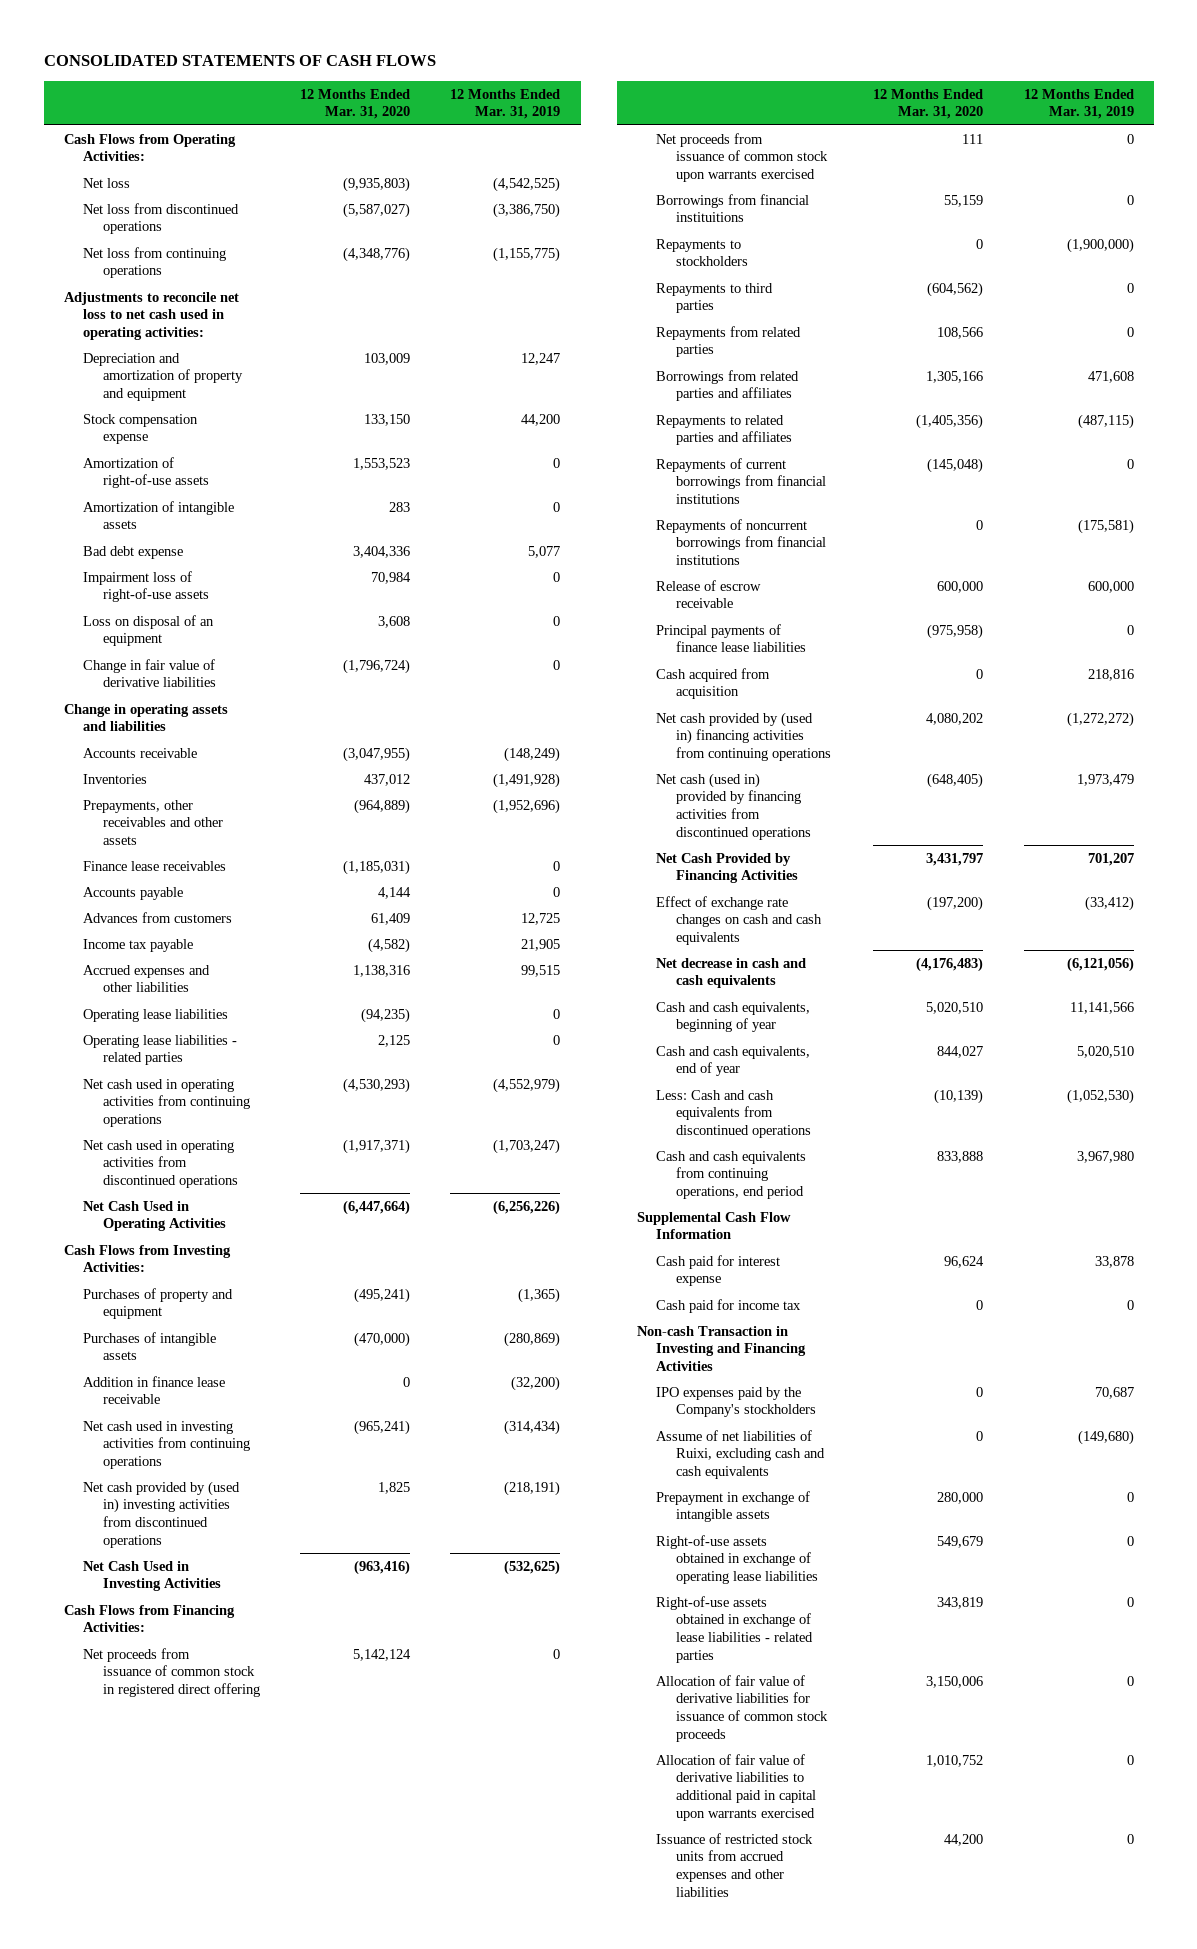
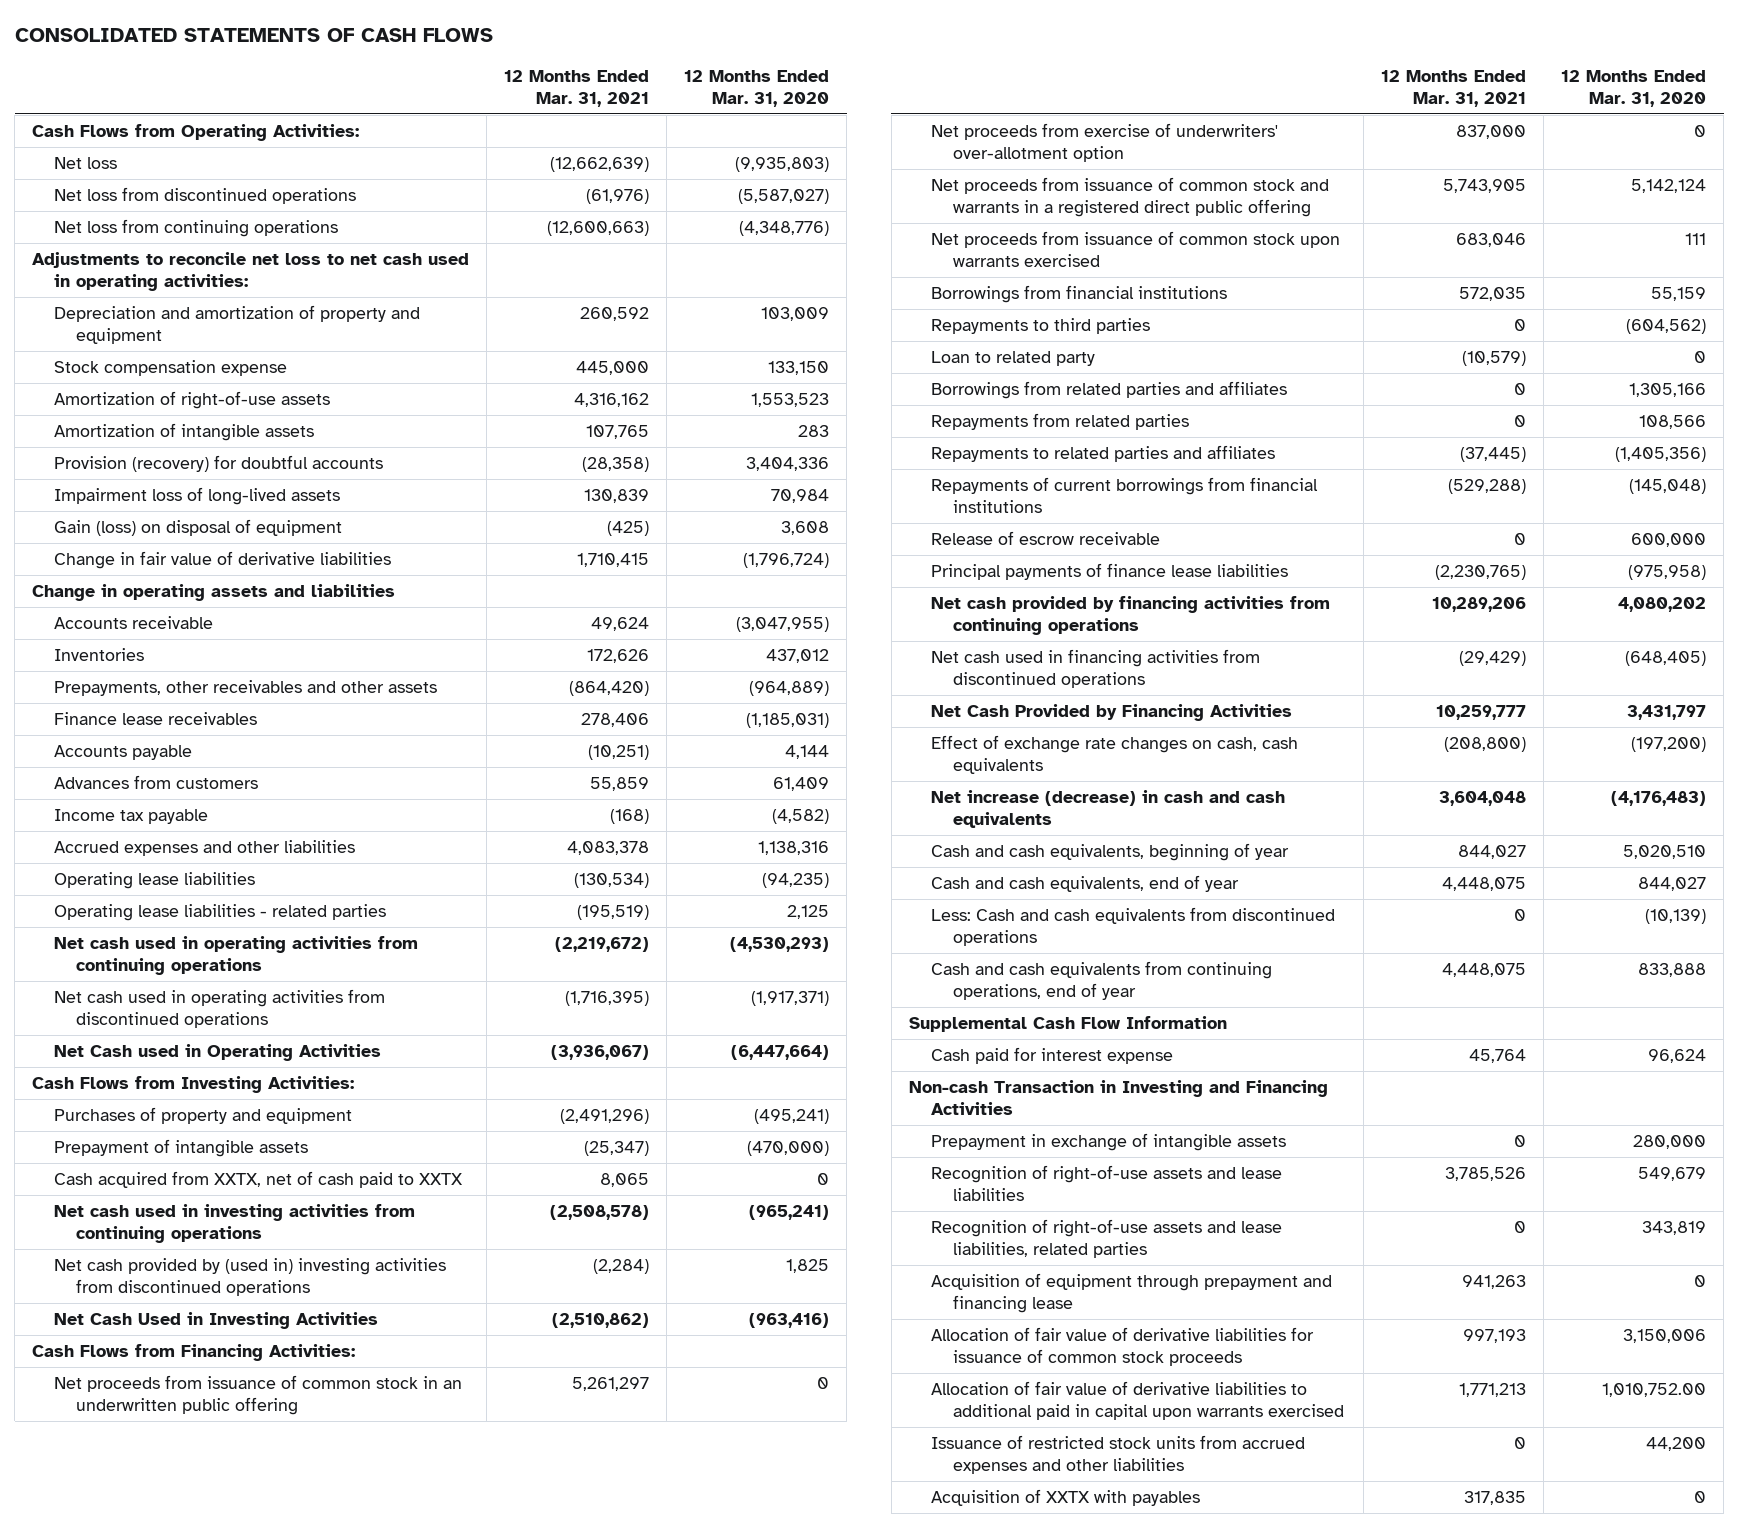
- | 12 Months Ended Mar. 31, 2020 | 12 Months Ended Mar. 31, 2019
+ | 12 Months Ended Mar. 31, 2021 | 12 Months Ended Mar. 31, 2020
- Bad debt expense | 3,404,336 | 5,077
- Impairment loss of right-of-use assets | 70,984 | 0
- Loss on disposal of an equipment | 3,608 | 0
+ Provision (recovery) for doubtful accounts | (28,358) | 3,404,336
+ Impairment loss of long-lived assets | 130,839 | 70,984
+ Gain (loss) on disposal of equipment | (425) | 3,608
- Net Cash Used in Operating Activities | (6,447,664) | (6,256,226)
+ Net Cash used in Operating Activities | (3,936,067) | (6,447,664)
- Purchases of intangible assets | (470,000) | (280,869)
- Addition in finance lease receivable | 0 | (32,200)
+ Prepayment of intangible assets | (25,347) | (470,000)
+ Cash acquired from XXTX, net of cash paid to XXTX | 8,065 | 0
- Net proceeds from issuance of common stock in registered direct offering | 5,142,124 | 0
+ Net proceeds from issuance of common stock in an underwritten public offering | 5,261,297 | 0
+ Net proceeds from exercise of underwriters' over-allotment option | 837,000 | 0
+ Net proceeds from issuance of common stock and warrants in a registered direct public offering | 5,743,905 | 5,142,124
- Borrowings from financial instituitions | 55,159 | 0
- Repayments to stockholders | 0 | (1,900,000)
+ Borrowings from financial institutions | 572,035 | 55,159
+ Loan to related party | (10,579) | 0
moved down: Repayments from related parties | 0 | 108,566
- Repayments of noncurrent borrowings from financial institutions | 0 | (175,581)
- Cash acquired from acquisition | 0 | 218,816
- Net cash provided by (used in) financing activities from continuing operations | 4,080,202 | (1,272,272)
- Net cash (used in) provided by financing activities from discontinued operations | (648,405) | 1,973,479
+ Net cash provided by financing activities from continuing operations | 10,289,206 | 4,080,202
+ Net cash used in financing activities from discontinued operations | (29,429) | (648,405)
- Effect of exchange rate changes on cash and cash equivalents | (197,200) | (33,412)
- Net decrease in cash and cash equivalents | (4,176,483) | (6,121,056)
+ Effect of exchange rate changes on cash, cash equivalents | (208,800) | (197,200)
+ Net increase (decrease) in cash and cash equivalents | 3,604,048 | (4,176,483)
- Cash and cash equivalents from continuing operations, end period | 833,888 | 3,967,980
+ Cash and cash equivalents from continuing operations, end of year | 4,448,075 | 833,888
- Cash paid for income tax | 0 | 0
- IPO expenses paid by the Company's stockholders | 0 | 70,687
- Assume of net liabilities of Ruixi, excluding cash and cash equivalents | 0 | (149,680)
- Right-of-use assets obtained in exchange of operating lease liabilities | 549,679 | 0
- Right-of-use assets obtained in exchange of lease liabilities - related parties | 343,819 | 0
+ Recognition of right-of-use assets and lease liabilities | 3,785,526 | 549,679
+ Recognition of right-of-use assets and lease liabilities, related parties | 0 | 343,819
+ Acquisition of equipment through prepayment and financing lease | 941,263 | 0
- Allocation of fair value of derivative liabilities to additional paid in capital upon warrants exercised | 1,010,752 | 0
+ Allocation of fair value of derivative liabilities to additional paid in capital upon warrants exercised | 1,771,213 | 1,010,752.00
+ Acquisition of XXTX with payables | 317,835 | 0

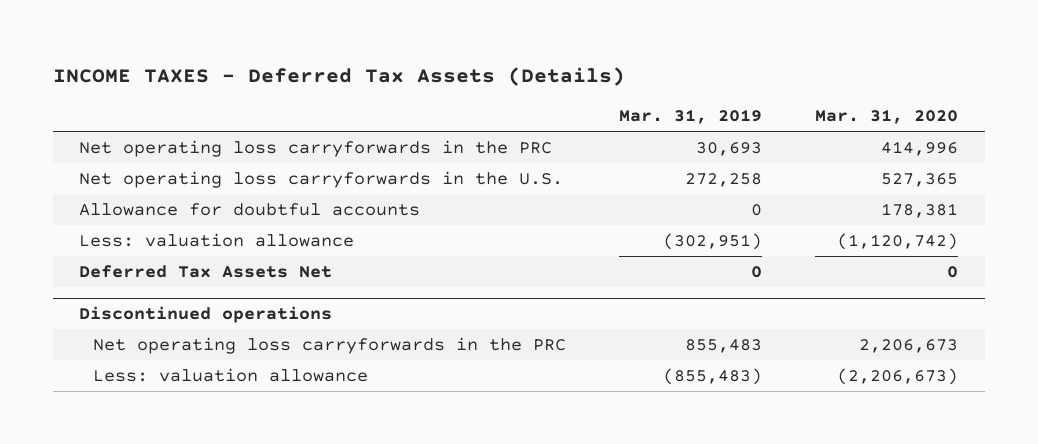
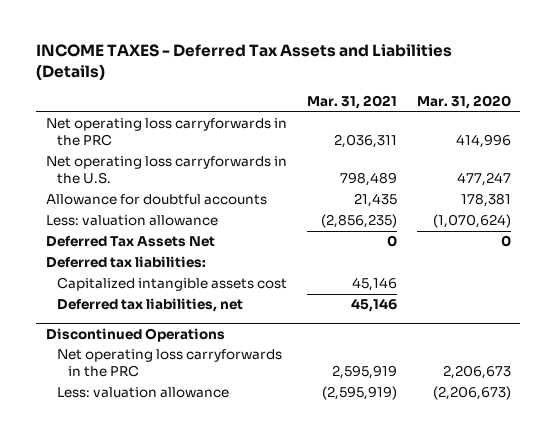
- INCOME TAXES - Deferred Tax Assets (Details)
+ INCOME TAXES - Deferred Tax Assets and Liabilities (Details)
- | Mar. 31, 2019 | Mar. 31, 2020
+ | Mar. 31, 2021 | Mar. 31, 2020
- Net operating loss carryforwards in the U.S. | 272,258 | 527,365
+ Net operating loss carryforwards in the U.S. | 798,489 | 477,247
- Less: valuation allowance | (302,951) | (1,120,742)
+ Less: valuation allowance | (2,856,235) | (1,070,624)
- Discontinued operations
+ Deferred tax liabilities:
+ Capitalized intangible assets cost | 45,146 |
+ Deferred tax liabilities, net | 45,146 |
+ Discontinued Operations

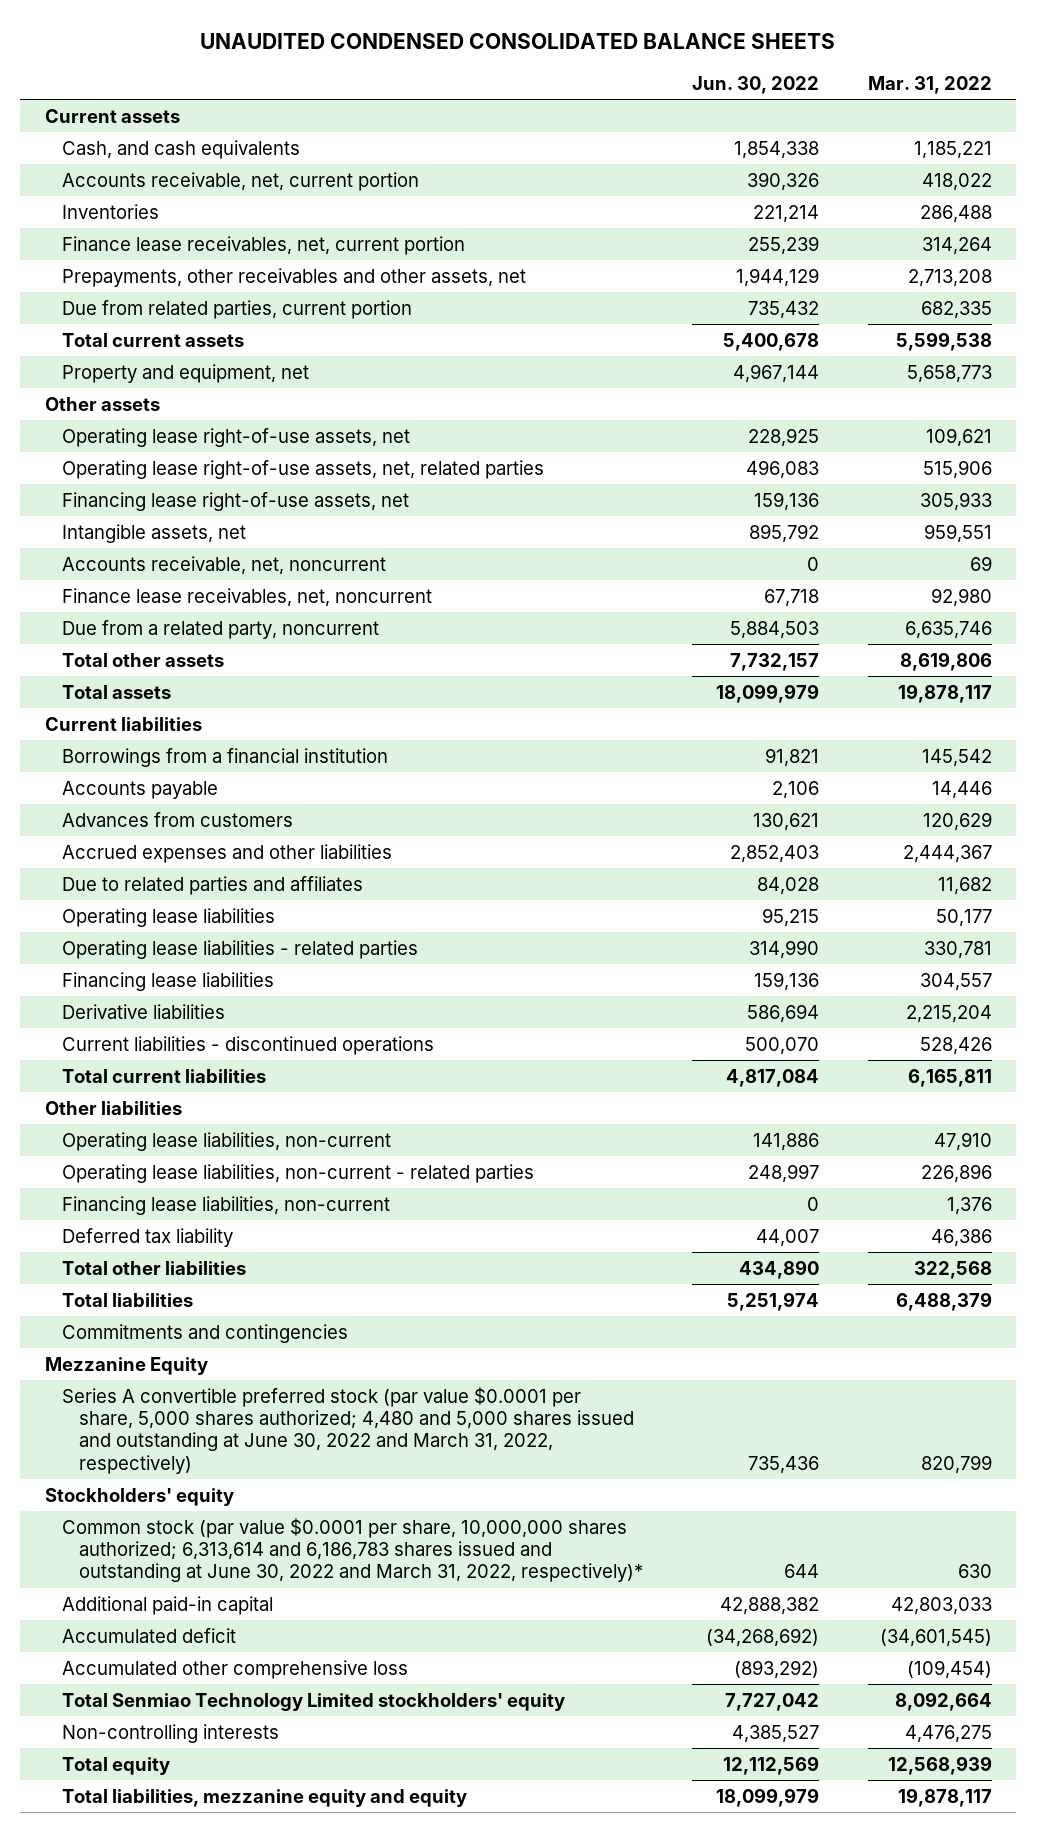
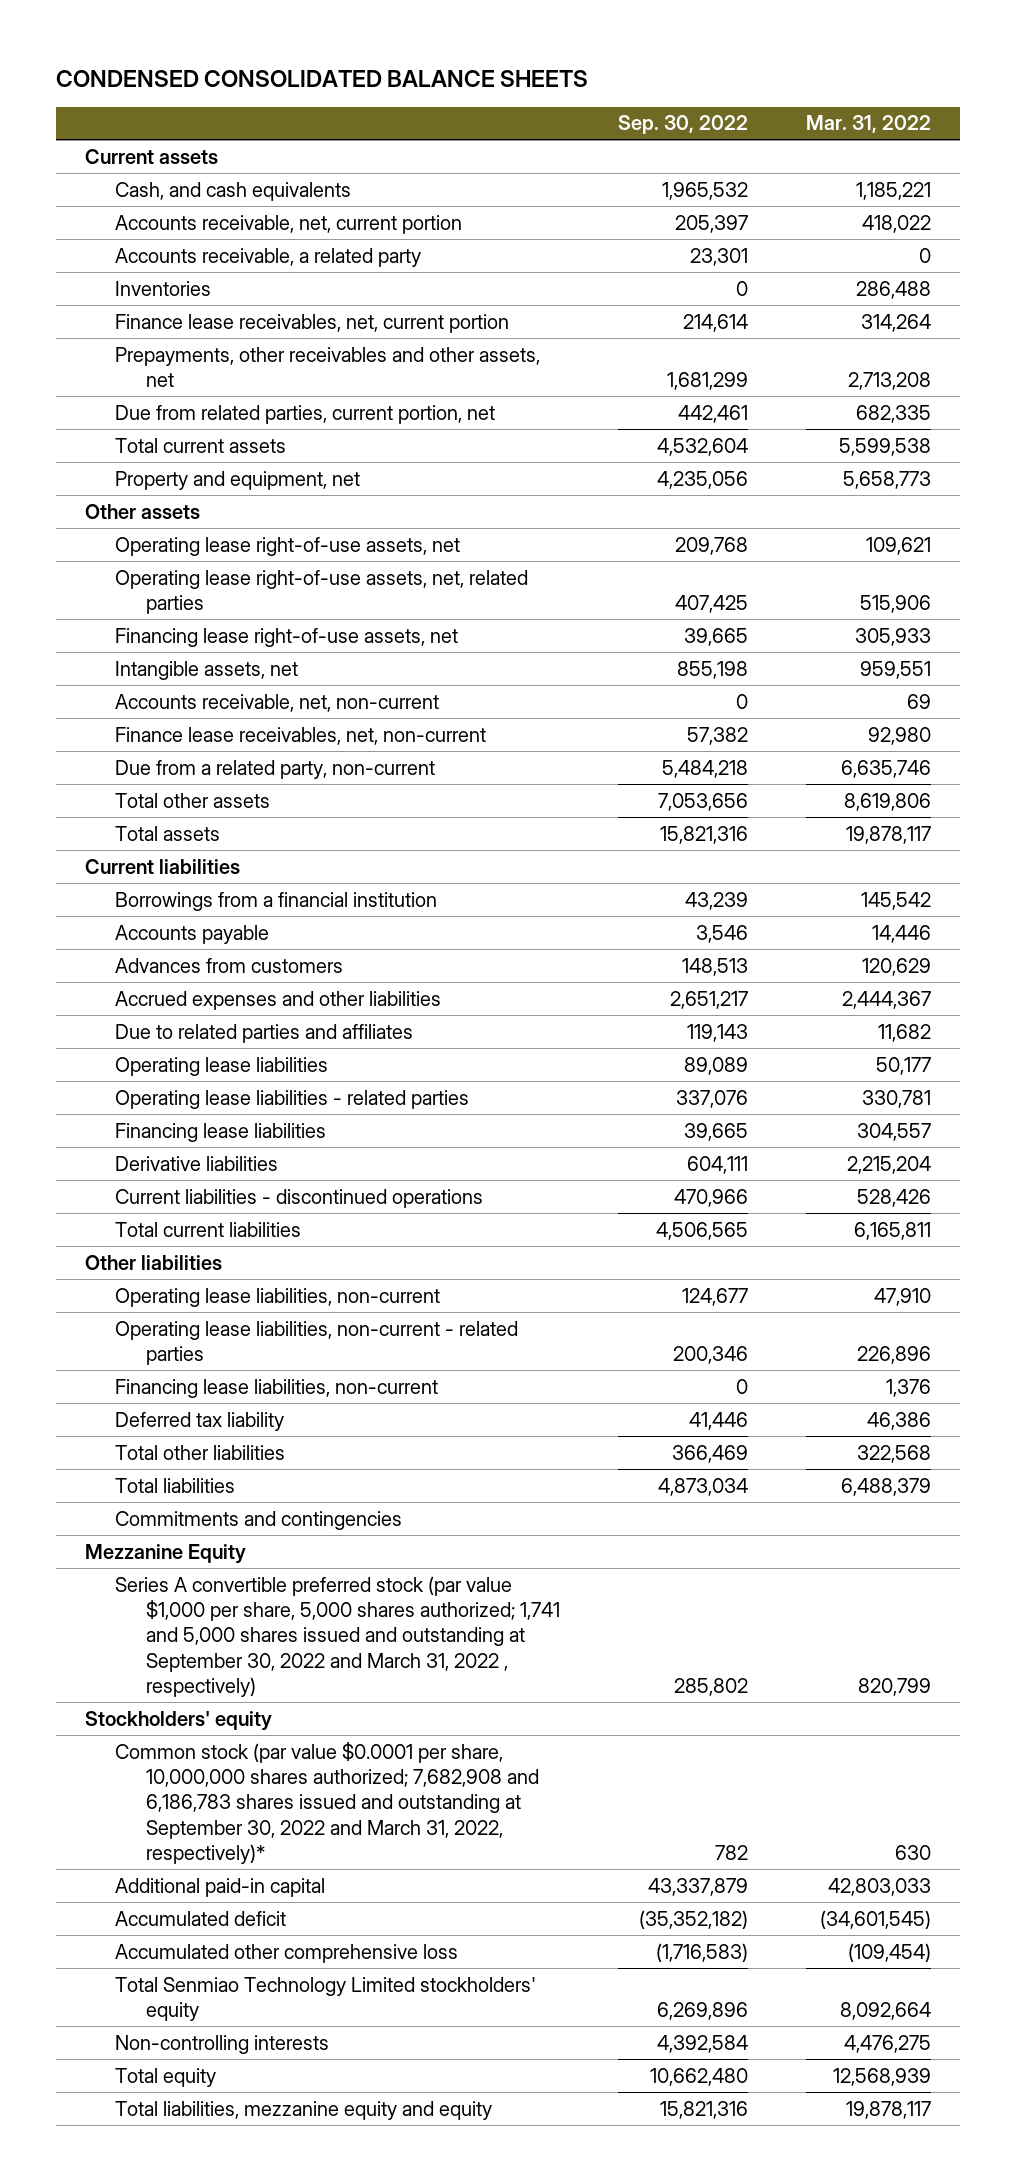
- UNAUDITED CONDENSED CONSOLIDATED BALANCE SHEETS
+ CONDENSED CONSOLIDATED BALANCE SHEETS
- | Jun. 30, 2022 | Mar. 31, 2022
+ | Sep. 30, 2022 | Mar. 31, 2022
+ Accounts receivable, a related party | 23,301 | 0
- Due from related parties, current portion | 735,432 | 682,335
+ Due from related parties, current portion, net | 442,461 | 682,335
- Accounts receivable, net, noncurrent | 0 | 69
- Finance lease receivables, net, noncurrent | 67,718 | 92,980
- Due from a related party, noncurrent | 5,884,503 | 6,635,746
+ Accounts receivable, net, non-current | 0 | 69
+ Finance lease receivables, net, non-current | 57,382 | 92,980
+ Due from a related party, non-current | 5,484,218 | 6,635,746
- Series A convertible preferred stock (par value $0.0001 per share, 5,000 shares authorized; 4,480 and 5,000 shares issued and outstanding at June 30, 2022 and March 31, 2022, respectively) | 735,436 | 820,799
+ Series A convertible preferred stock (par value $1,000 per share, 5,000 shares authorized; 1,741 and 5,000 shares issued and outstanding at September 30, 2022 and March 31, 2022 , respectively) | 285,802 | 820,799
- Common stock (par value $0.0001 per share, 10,000,000 shares authorized; 6,313,614 and 6,186,783 shares issued and outstanding at June 30, 2022 and March 31, 2022, respectively)* | 644 | 630
+ Common stock (par value $0.0001 per share, 10,000,000 shares authorized; 7,682,908 and 6,186,783 shares issued and outstanding at September 30, 2022 and March 31, 2022, respectively)* | 782 | 630

